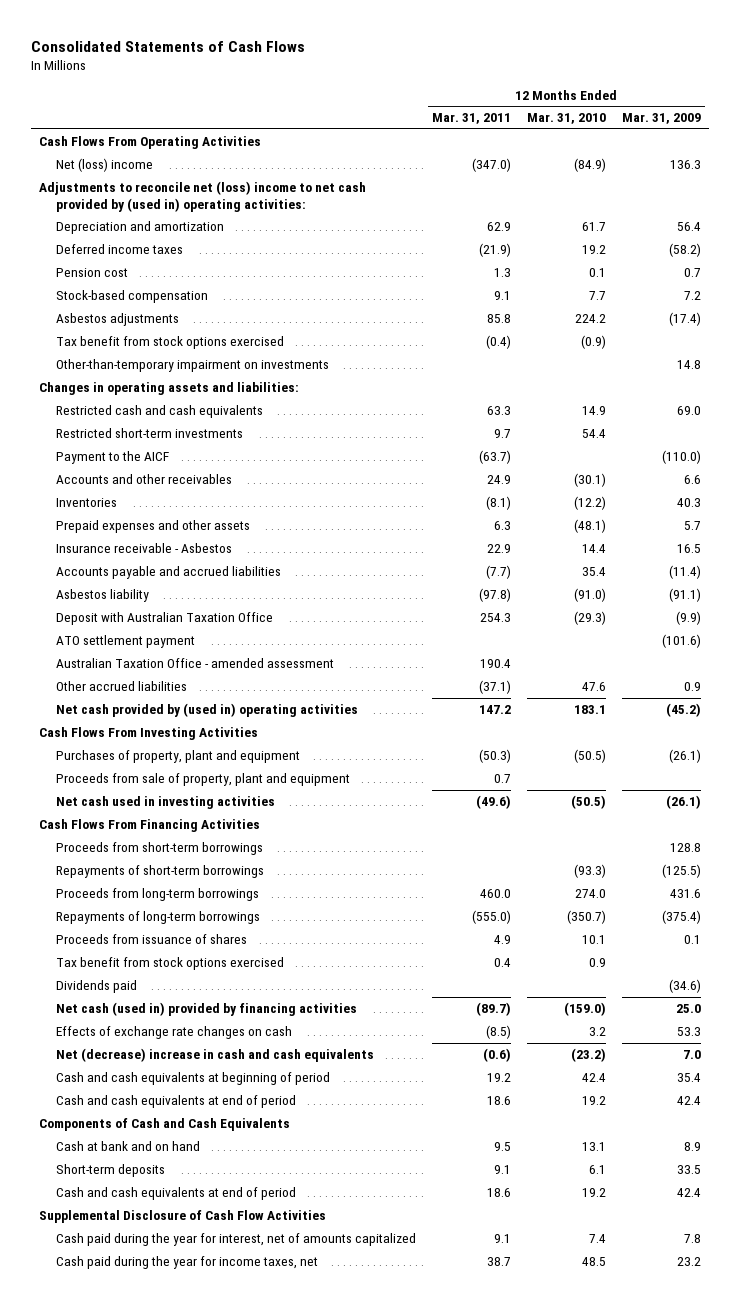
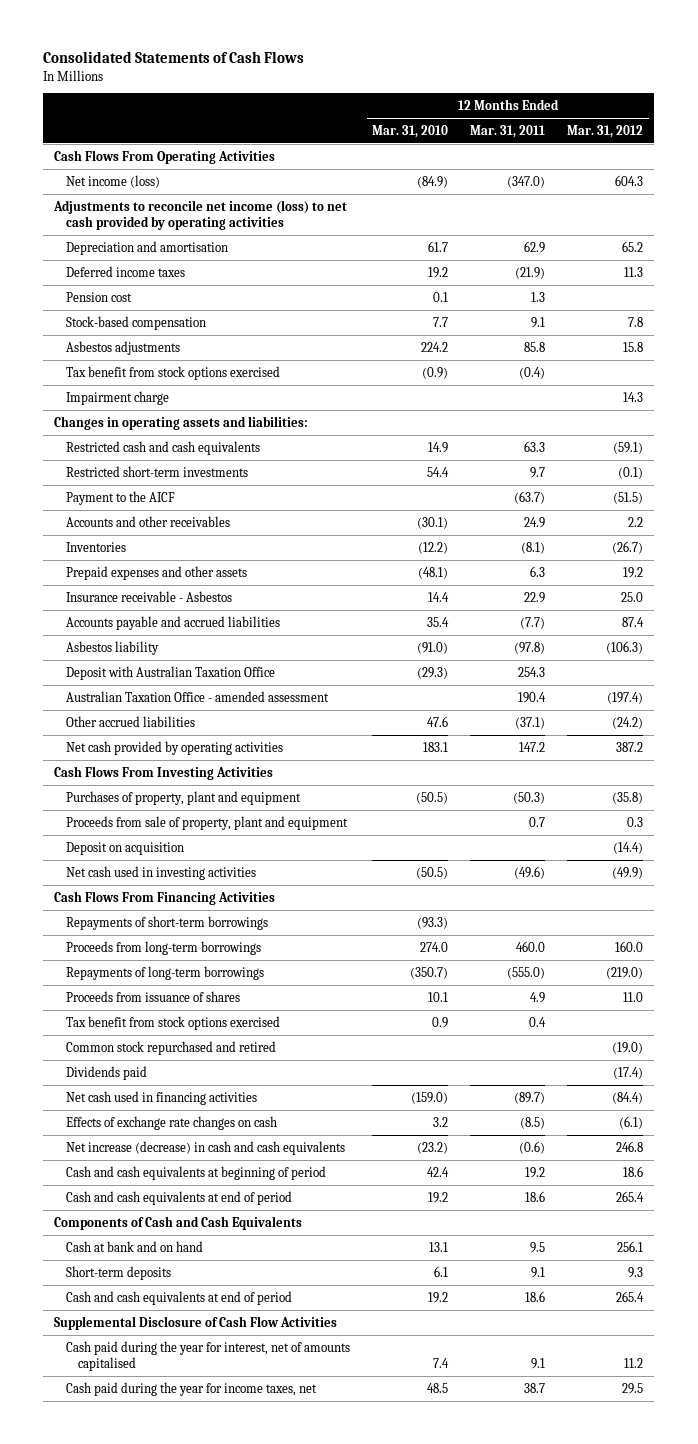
- | 12 Months Ended Mar. 31, 2011 | 12 Months Ended Mar. 31, 2010 | 12 Months Ended Mar. 31, 2009
+ | 12 Months Ended Mar. 31, 2010 | 12 Months Ended Mar. 31, 2011 | 12 Months Ended Mar. 31, 2012
- Net (loss) income | (347.0) | (84.9) | 136.3
- Adjustments to reconcile net (loss) income to net cash provided by (used in) operating activities:
- Depreciation and amortization | 62.9 | 61.7 | 56.4
+ Net income (loss) | (84.9) | (347.0) | 604.3
+ Adjustments to reconcile net income (loss) to net cash provided by operating activities
+ Depreciation and amortisation | 61.7 | 62.9 | 65.2
- Other-than-temporary impairment on investments | | | 14.8
+ Impairment charge | | | 14.3
- ATO settlement payment | | | (101.6)
- Net cash provided by (used in) operating activities | 147.2 | 183.1 | (45.2)
+ Net cash provided by operating activities | 183.1 | 147.2 | 387.2
+ Deposit on acquisition | | | (14.4)
- Proceeds from short-term borrowings | | | 128.8
+ Common stock repurchased and retired | | | (19.0)
- Net cash (used in) provided by financing activities | (89.7) | (159.0) | 25.0
+ Net cash used in financing activities | (159.0) | (89.7) | (84.4)
- Net (decrease) increase in cash and cash equivalents | (0.6) | (23.2) | 7.0
+ Net increase (decrease) in cash and cash equivalents | (23.2) | (0.6) | 246.8
- Cash paid during the year for interest, net of amounts capitalized | 9.1 | 7.4 | 7.8
+ Cash paid during the year for interest, net of amounts capitalised | 7.4 | 9.1 | 11.2

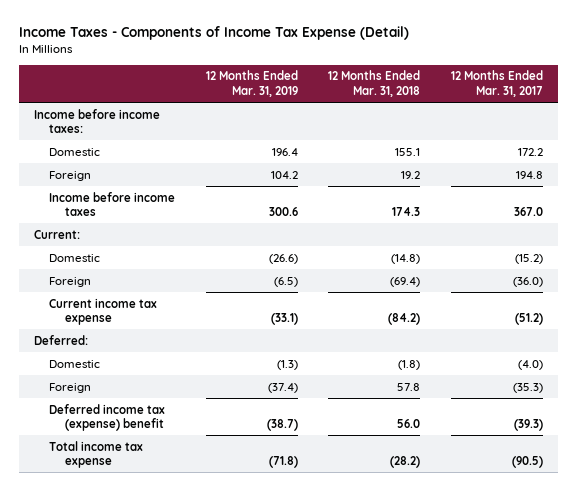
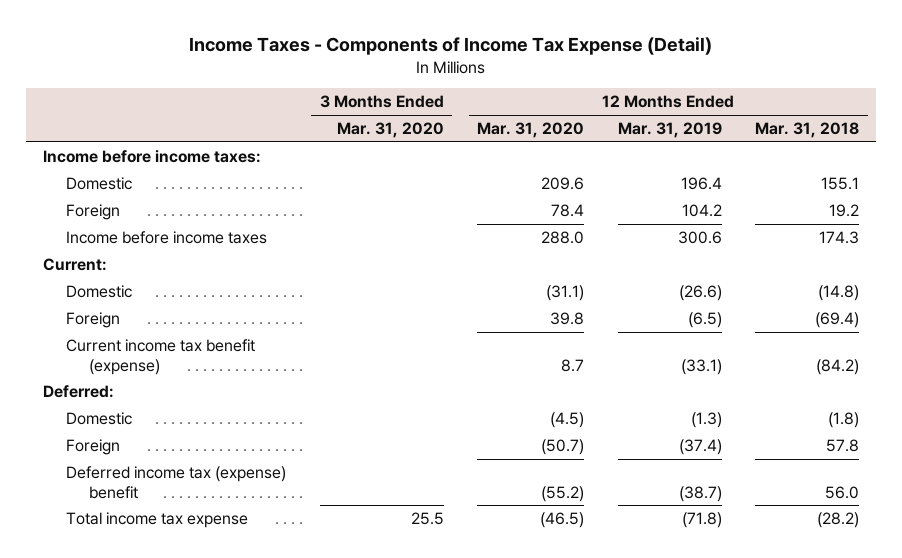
- | 12 Months Ended Mar. 31, 2019 | 12 Months Ended Mar. 31, 2018 | 12 Months Ended Mar. 31, 2017
+ | 3 Months Ended Mar. 31, 2020 | 12 Months Ended Mar. 31, 2020 | 12 Months Ended Mar. 31, 2019 | 12 Months Ended Mar. 31, 2018
- Current income tax expense | (33.1) | (84.2) | (51.2)
+ Current income tax benefit (expense) | | 8.7 | (33.1) | (84.2)

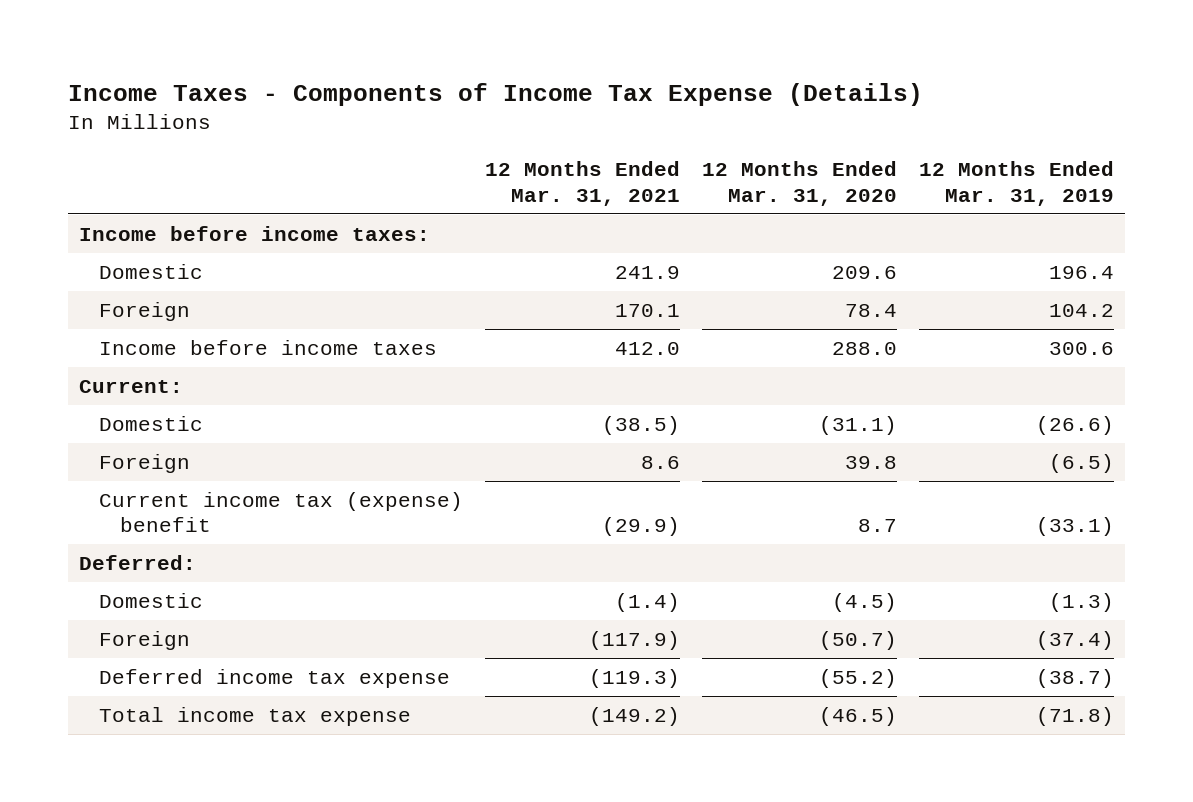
- Income Taxes - Components of Income Tax Expense (Detail)
+ Income Taxes - Components of Income Tax Expense (Details)
- | 3 Months Ended Mar. 31, 2020 | 12 Months Ended Mar. 31, 2020 | 12 Months Ended Mar. 31, 2019 | 12 Months Ended Mar. 31, 2018
+ | 12 Months Ended Mar. 31, 2021 | 12 Months Ended Mar. 31, 2020 | 12 Months Ended Mar. 31, 2019
- Current income tax benefit (expense) | | 8.7 | (33.1) | (84.2)
+ Current income tax (expense) benefit | (29.9) | 8.7 | (33.1)
- Deferred income tax (expense) benefit | | (55.2) | (38.7) | 56.0
+ Deferred income tax expense | (119.3) | (55.2) | (38.7)

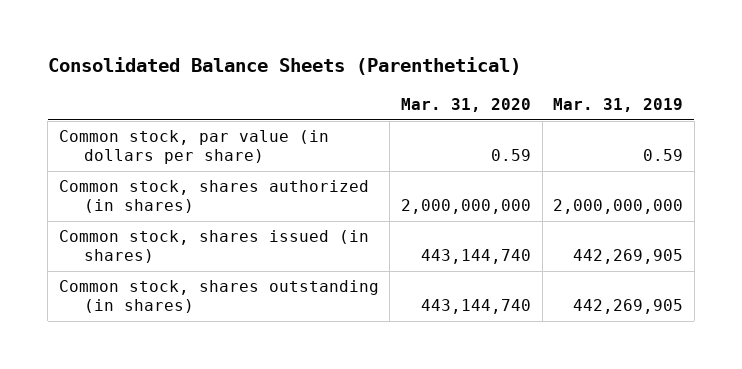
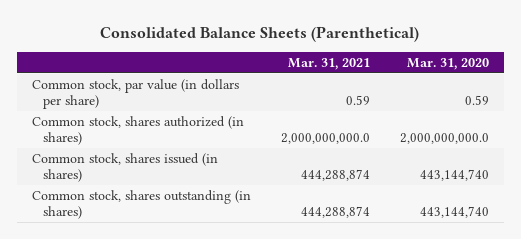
- | Mar. 31, 2020 | Mar. 31, 2019
+ | Mar. 31, 2021 | Mar. 31, 2020
- Common stock, shares authorized (in shares) | 2,000,000,000 | 2,000,000,000
+ Common stock, shares authorized (in shares) | 2,000,000,000.0 | 2,000,000,000.0

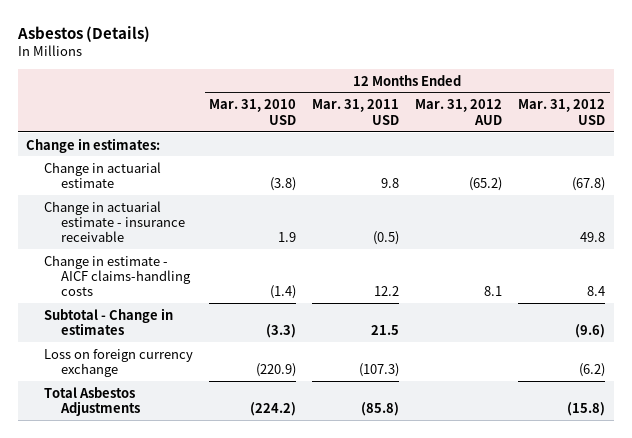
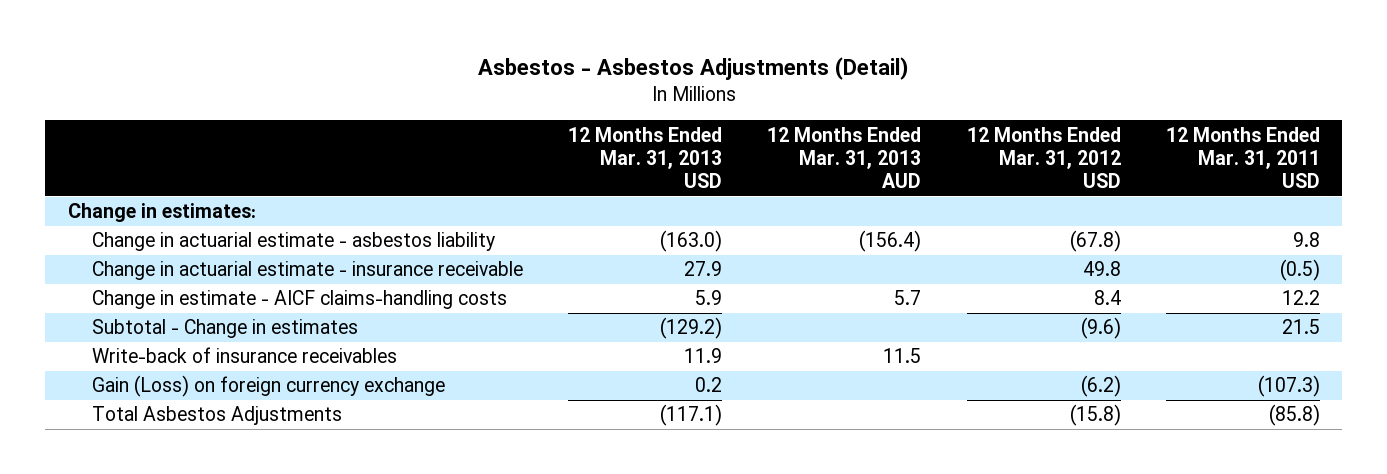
- Asbestos (Details)
+ Asbestos - Asbestos Adjustments (Detail)
- | 12 Months Ended Mar. 31, 2010 USD | 12 Months Ended Mar. 31, 2011 USD | 12 Months Ended Mar. 31, 2012 AUD | 12 Months Ended Mar. 31, 2012 USD
+ | 12 Months Ended Mar. 31, 2013 USD | 12 Months Ended Mar. 31, 2013 AUD | 12 Months Ended Mar. 31, 2012 USD | 12 Months Ended Mar. 31, 2011 USD
- Change in actuarial estimate | (3.8) | 9.8 | (65.2) | (67.8)
+ Change in actuarial estimate - asbestos liability | (163.0) | (156.4) | (67.8) | 9.8
- Loss on foreign currency exchange | (220.9) | (107.3) | | (6.2)
+ Write-back of insurance receivables | 11.9 | 11.5 | |
+ Gain (Loss) on foreign currency exchange | 0.2 | | (6.2) | (107.3)

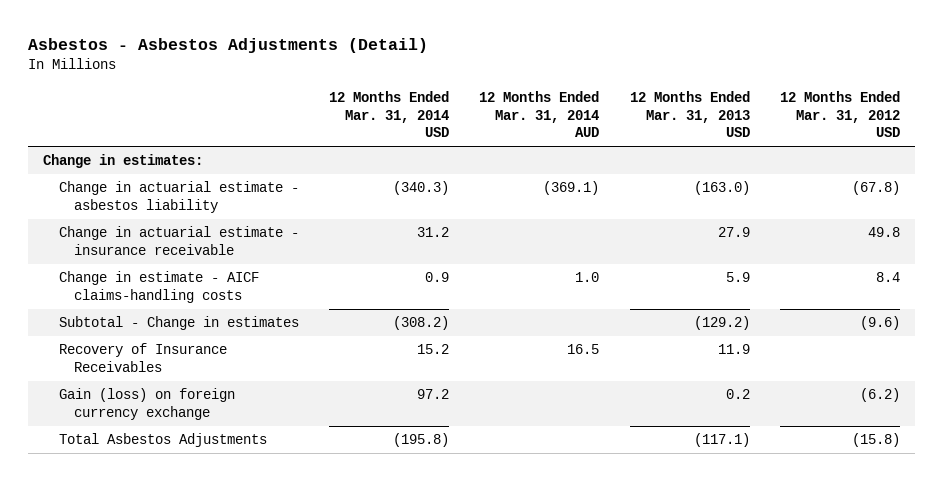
- | 12 Months Ended Mar. 31, 2013 USD | 12 Months Ended Mar. 31, 2013 AUD | 12 Months Ended Mar. 31, 2012 USD | 12 Months Ended Mar. 31, 2011 USD
+ | 12 Months Ended Mar. 31, 2014 USD | 12 Months Ended Mar. 31, 2014 AUD | 12 Months Ended Mar. 31, 2013 USD | 12 Months Ended Mar. 31, 2012 USD
- Write-back of insurance receivables | 11.9 | 11.5 | |
- Gain (Loss) on foreign currency exchange | 0.2 | | (6.2) | (107.3)
+ Recovery of Insurance Receivables | 15.2 | 16.5 | 11.9 |
+ Gain (loss) on foreign currency exchange | 97.2 | | 0.2 | (6.2)

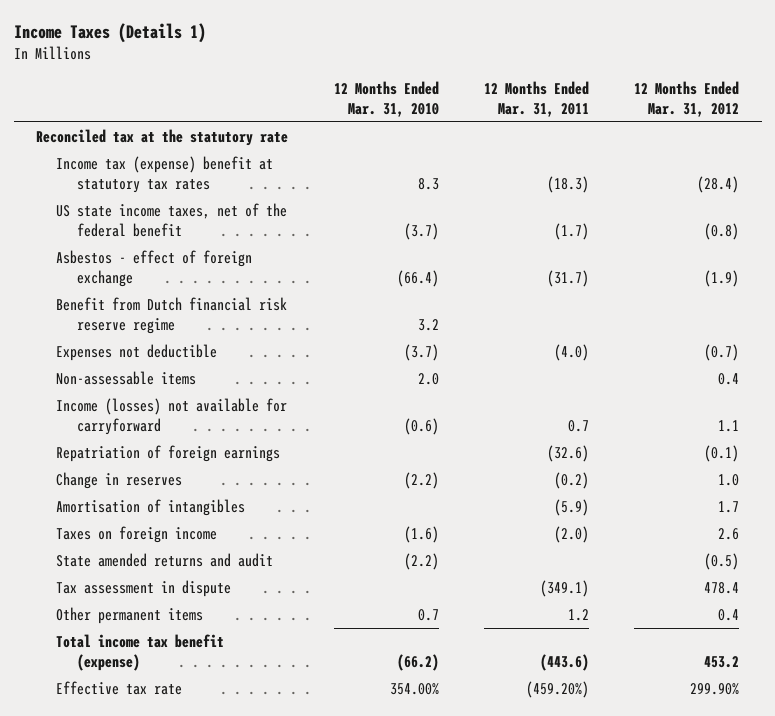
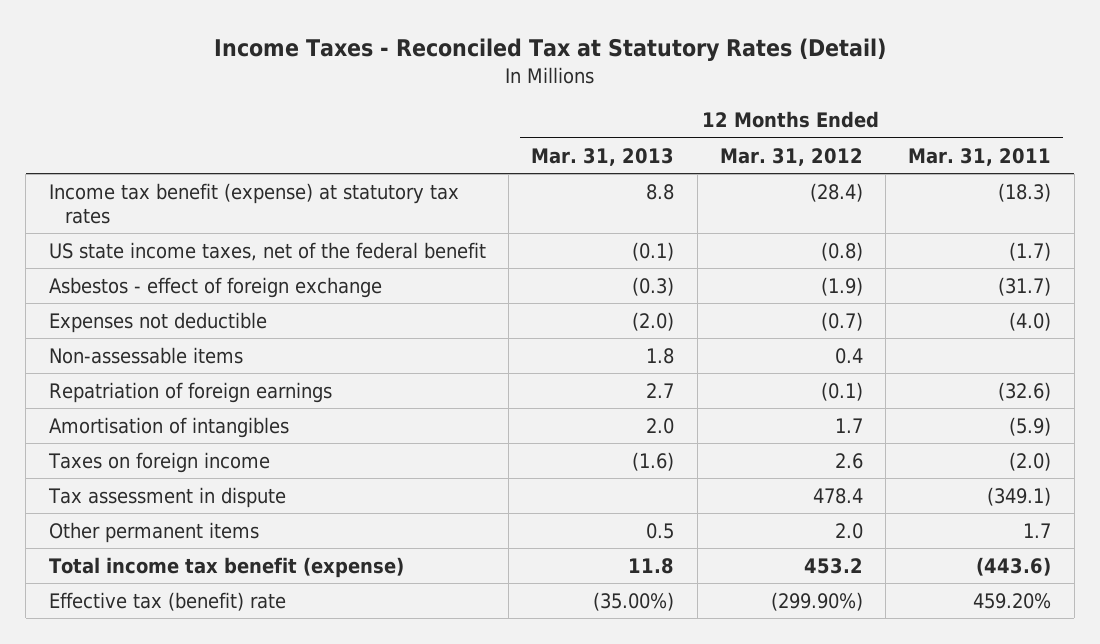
- Income Taxes (Details 1)
+ Income Taxes - Reconciled Tax at Statutory Rates (Detail)
- | 12 Months Ended Mar. 31, 2010 | 12 Months Ended Mar. 31, 2011 | 12 Months Ended Mar. 31, 2012
+ | 12 Months Ended Mar. 31, 2013 | 12 Months Ended Mar. 31, 2012 | 12 Months Ended Mar. 31, 2011
- Reconciled tax at the statutory rate
- Income tax (expense) benefit at statutory tax rates | 8.3 | (18.3) | (28.4)
+ Income tax benefit (expense) at statutory tax rates | 8.8 | (28.4) | (18.3)
- Benefit from Dutch financial risk reserve regime | 3.2 | |
- Income (losses) not available for carryforward | (0.6) | 0.7 | 1.1
- Change in reserves | (2.2) | (0.2) | 1.0
- State amended returns and audit | (2.2) | | (0.5)
- Other permanent items | 0.7 | 1.2 | 0.4
+ Other permanent items | 0.5 | 2.0 | 1.7
- Effective tax rate | 354.00% | (459.20%) | 299.90%
+ Effective tax (benefit) rate | (35.00%) | (299.90%) | 459.20%

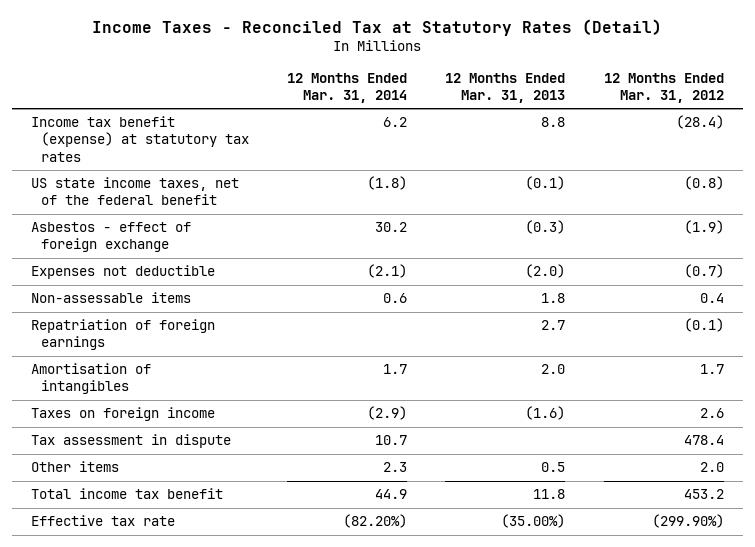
- | 12 Months Ended Mar. 31, 2013 | 12 Months Ended Mar. 31, 2012 | 12 Months Ended Mar. 31, 2011
+ | 12 Months Ended Mar. 31, 2014 | 12 Months Ended Mar. 31, 2013 | 12 Months Ended Mar. 31, 2012
- Other permanent items | 0.5 | 2.0 | 1.7
- Total income tax benefit (expense) | 11.8 | 453.2 | (443.6)
- Effective tax (benefit) rate | (35.00%) | (299.90%) | 459.20%
+ Other items | 2.3 | 0.5 | 2.0
+ Total income tax benefit | 44.9 | 11.8 | 453.2
+ Effective tax rate | (82.20%) | (35.00%) | (299.90%)

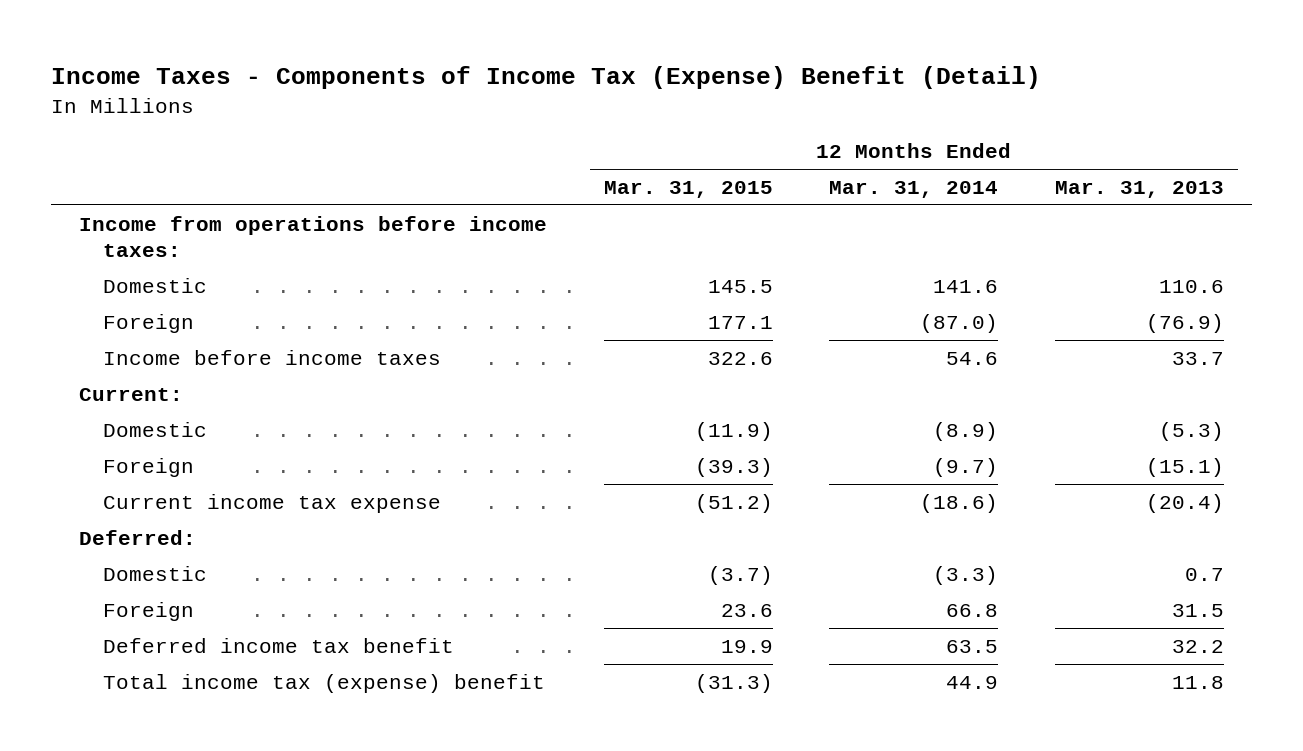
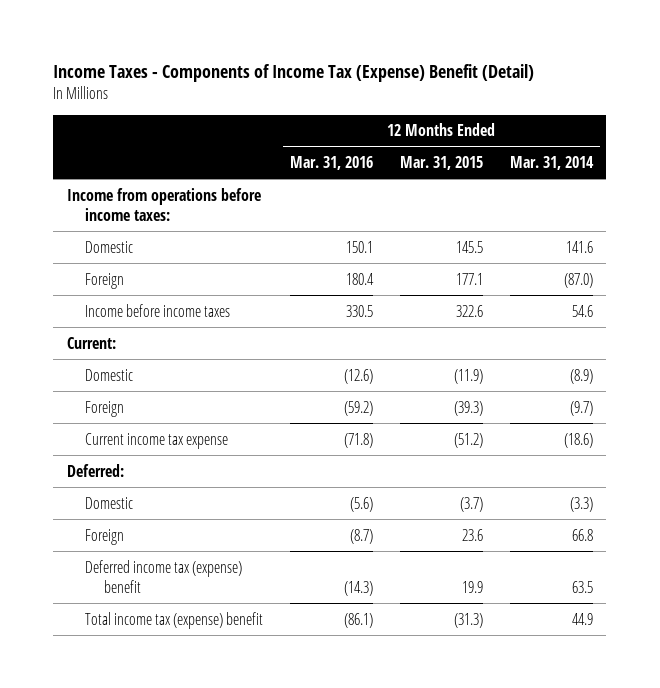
- | 12 Months Ended Mar. 31, 2015 | 12 Months Ended Mar. 31, 2014 | 12 Months Ended Mar. 31, 2013
+ | 12 Months Ended Mar. 31, 2016 | 12 Months Ended Mar. 31, 2015 | 12 Months Ended Mar. 31, 2014
- Deferred income tax benefit | 19.9 | 63.5 | 32.2
+ Deferred income tax (expense) benefit | (14.3) | 19.9 | 63.5

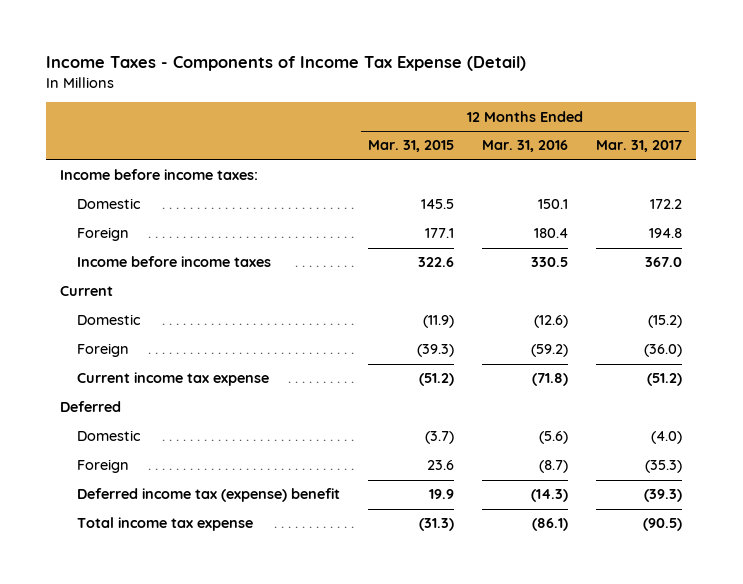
- Income Taxes - Components of Income Tax (Expense) Benefit (Detail)
+ Income Taxes - Components of Income Tax Expense (Detail)
- | 12 Months Ended Mar. 31, 2016 | 12 Months Ended Mar. 31, 2015 | 12 Months Ended Mar. 31, 2014
+ | 12 Months Ended Mar. 31, 2015 | 12 Months Ended Mar. 31, 2016 | 12 Months Ended Mar. 31, 2017
- Income from operations before income taxes:
+ Income before income taxes:
- Current:
+ Current
- Deferred:
+ Deferred
- Total income tax (expense) benefit | (86.1) | (31.3) | 44.9
+ Total income tax expense | (31.3) | (86.1) | (90.5)

